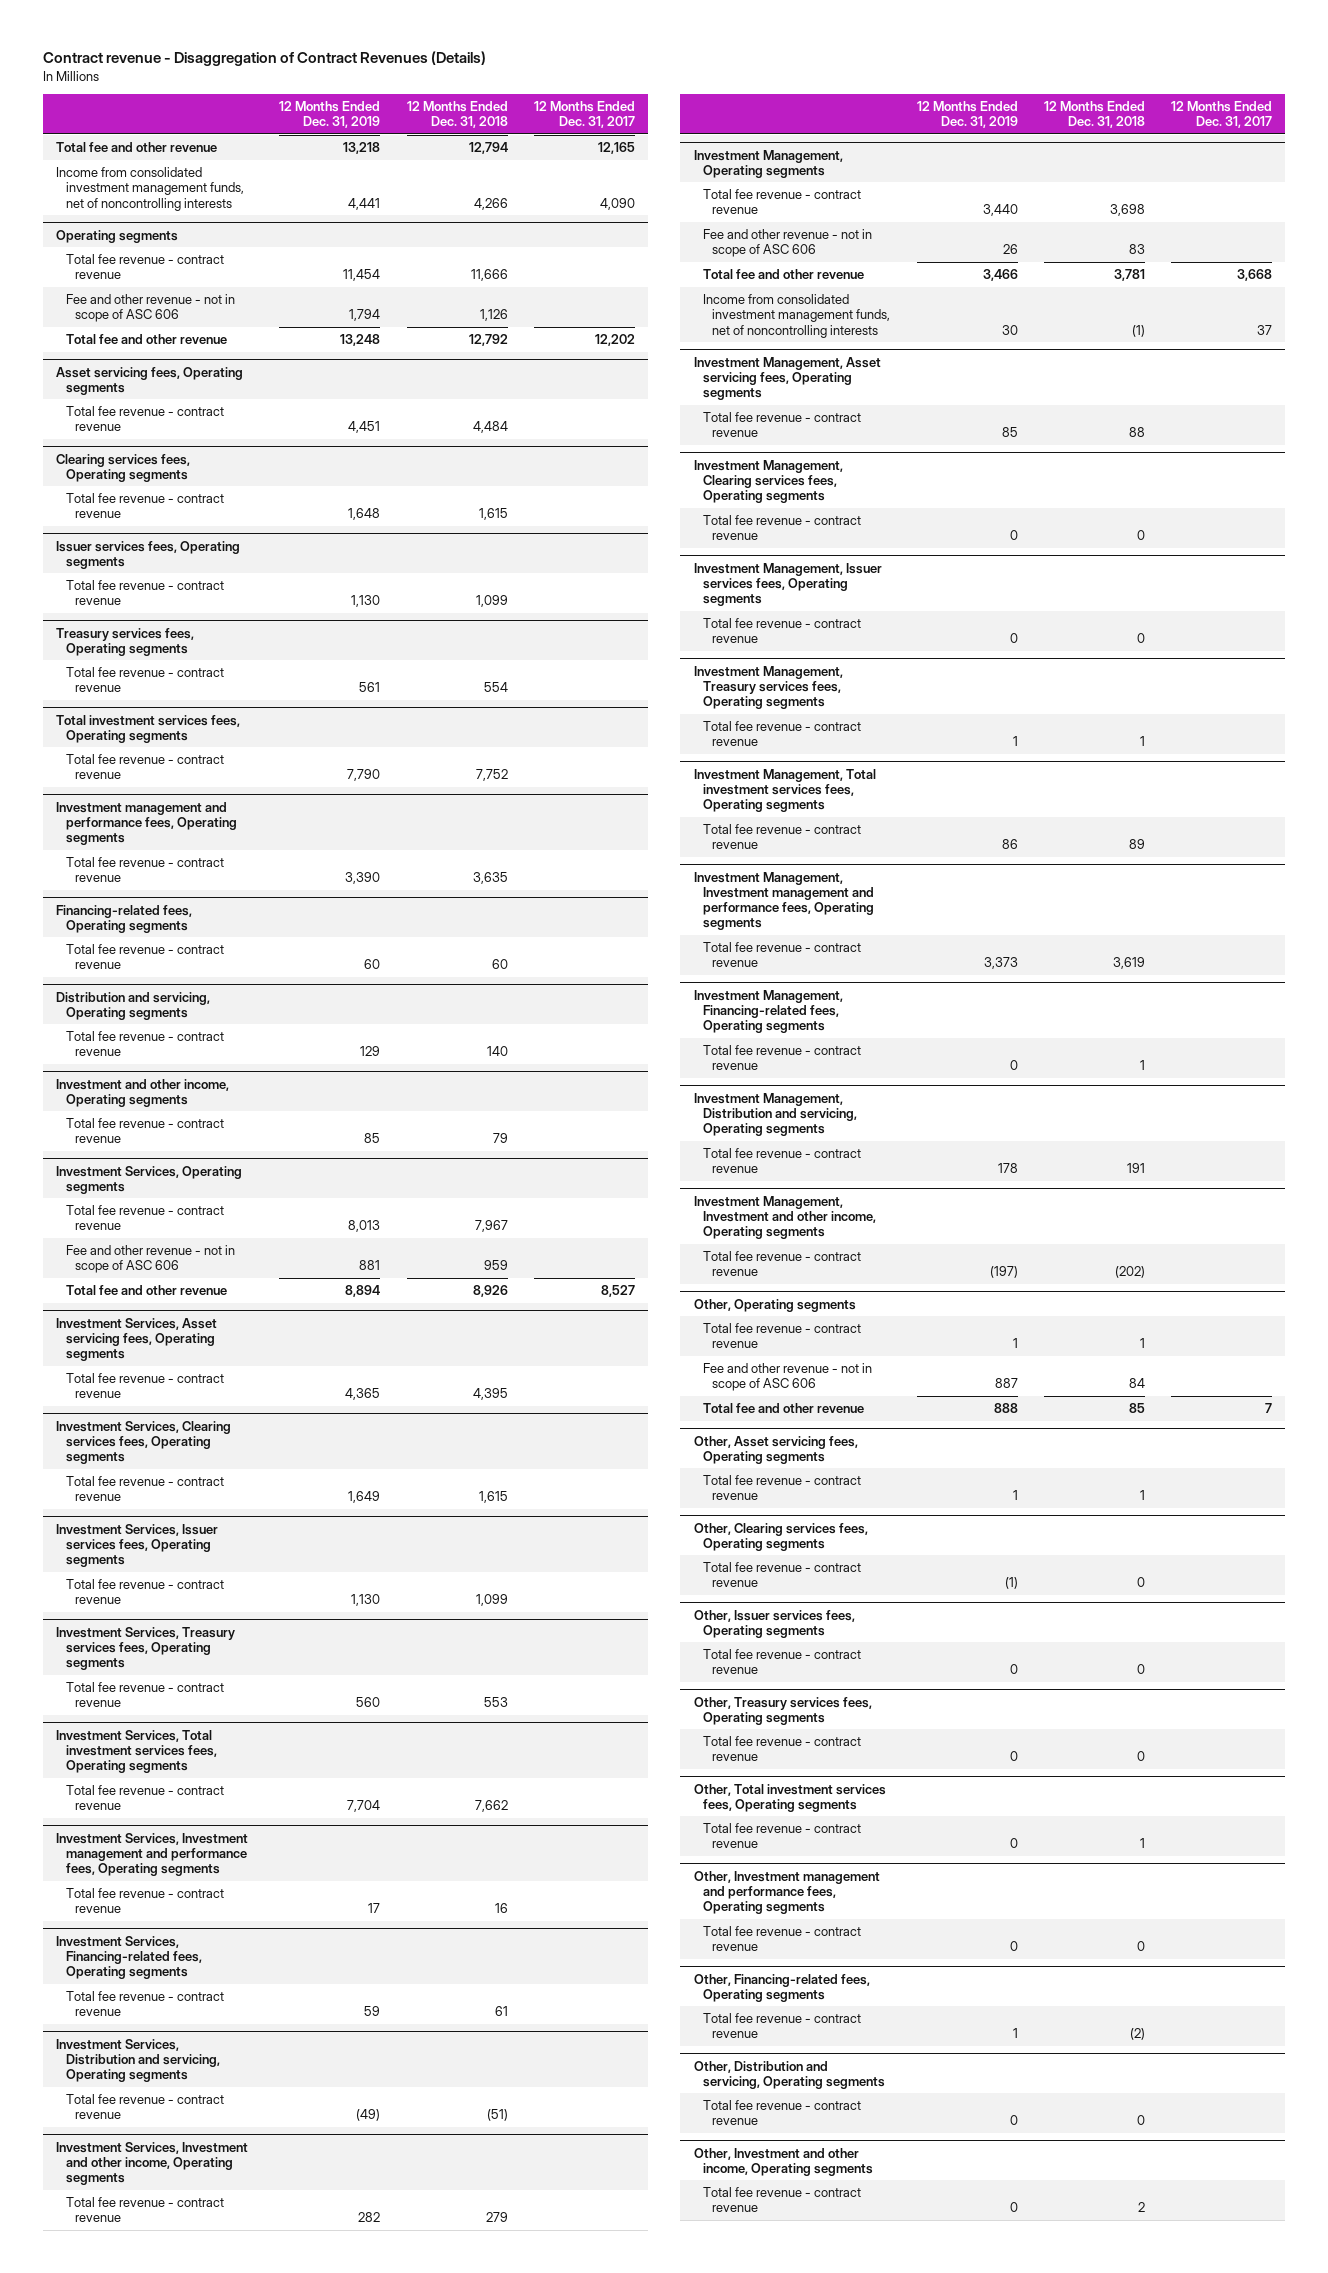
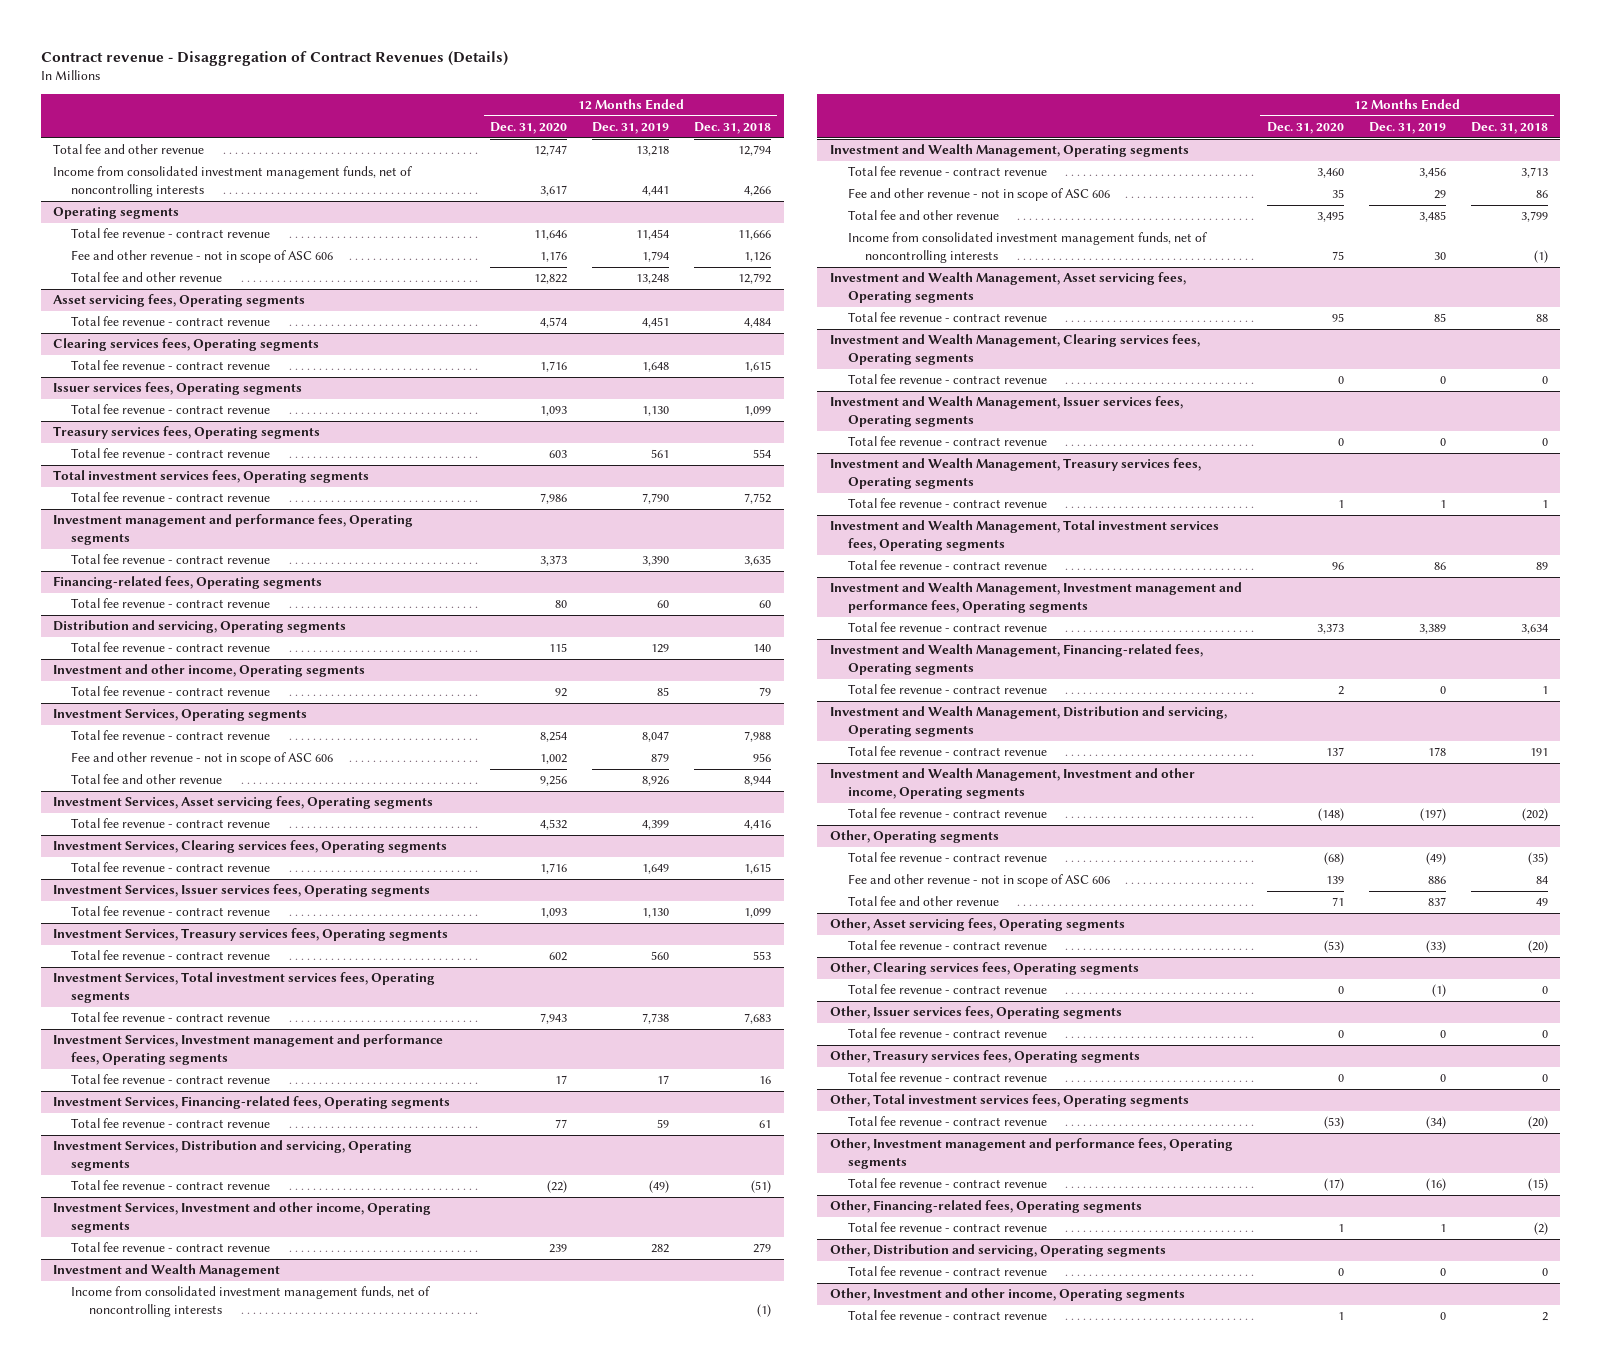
- | 12 Months Ended Dec. 31, 2019 | 12 Months Ended Dec. 31, 2018 | 12 Months Ended Dec. 31, 2017
+ | 12 Months Ended Dec. 31, 2020 | 12 Months Ended Dec. 31, 2019 | 12 Months Ended Dec. 31, 2018
@ Investment Services, Operating segments
- Total fee revenue - contract revenue | 8,013 | 7,967 |
- Fee and other revenue - not in scope of ASC 606 | 881 | 959 |
- Total fee and other revenue | 8,894 | 8,926 | 8,527
+ Total fee revenue - contract revenue | 8,254 | 8,047 | 7,988
+ Fee and other revenue - not in scope of ASC 606 | 1,002 | 879 | 956
+ Total fee and other revenue | 9,256 | 8,926 | 8,944
@ Investment Services, Asset servicing fees, Operating segments
- Total fee revenue - contract revenue | 4,365 | 4,395 |
+ Total fee revenue - contract revenue | 4,532 | 4,399 | 4,416
@ Investment Services, Total investment services fees, Operating segments
- Total fee revenue - contract revenue | 7,704 | 7,662 |
+ Total fee revenue - contract revenue | 7,943 | 7,738 | 7,683
- Investment Management, Operating segments
- Total fee revenue - contract revenue | 3,440 | 3,698 |
- Fee and other revenue - not in scope of ASC 606 | 26 | 83 |
- Total fee and other revenue | 3,466 | 3,781 | 3,668
+ Investment and Wealth Management
+ Income from consolidated investment management funds, net of noncontrolling interests | | | (1)
+ Investment and Wealth Management, Operating segments
+ Total fee revenue - contract revenue | 3,460 | 3,456 | 3,713
+ Fee and other revenue - not in scope of ASC 606 | 35 | 29 | 86
+ Total fee and other revenue | 3,495 | 3,485 | 3,799
- Investment Management, Asset servicing fees, Operating segments
+ Investment and Wealth Management, Asset servicing fees, Operating segments
- Investment Management, Clearing services fees, Operating segments
+ Investment and Wealth Management, Clearing services fees, Operating segments
- Investment Management, Issuer services fees, Operating segments
+ Investment and Wealth Management, Issuer services fees, Operating segments
- Investment Management, Treasury services fees, Operating segments
+ Investment and Wealth Management, Treasury services fees, Operating segments
- Investment Management, Total investment services fees, Operating segments
+ Investment and Wealth Management, Total investment services fees, Operating segments
- Investment Management, Investment management and performance fees, Operating segments
- Total fee revenue - contract revenue | 3,373 | 3,619 |
- Investment Management, Financing-related fees, Operating segments
+ Investment and Wealth Management, Investment management and performance fees, Operating segments
+ Total fee revenue - contract revenue | 3,373 | 3,389 | 3,634
+ Investment and Wealth Management, Financing-related fees, Operating segments
- Investment Management, Distribution and servicing, Operating segments
+ Investment and Wealth Management, Distribution and servicing, Operating segments
- Investment Management, Investment and other income, Operating segments
+ Investment and Wealth Management, Investment and other income, Operating segments
@ Other, Operating segments
- Total fee revenue - contract revenue | 1 | 1 |
- Fee and other revenue - not in scope of ASC 606 | 887 | 84 |
- Total fee and other revenue | 888 | 85 | 7
+ Total fee revenue - contract revenue | (68) | (49) | (35)
+ Fee and other revenue - not in scope of ASC 606 | 139 | 886 | 84
+ Total fee and other revenue | 71 | 837 | 49
@ Other, Asset servicing fees, Operating segments
- Total fee revenue - contract revenue | 1 | 1 |
+ Total fee revenue - contract revenue | (53) | (33) | (20)
@ Other, Total investment services fees, Operating segments
- Total fee revenue - contract revenue | 0 | 1 |
+ Total fee revenue - contract revenue | (53) | (34) | (20)
@ Other, Investment management and performance fees, Operating segments
- Total fee revenue - contract revenue | 0 | 0 |
+ Total fee revenue - contract revenue | (17) | (16) | (15)

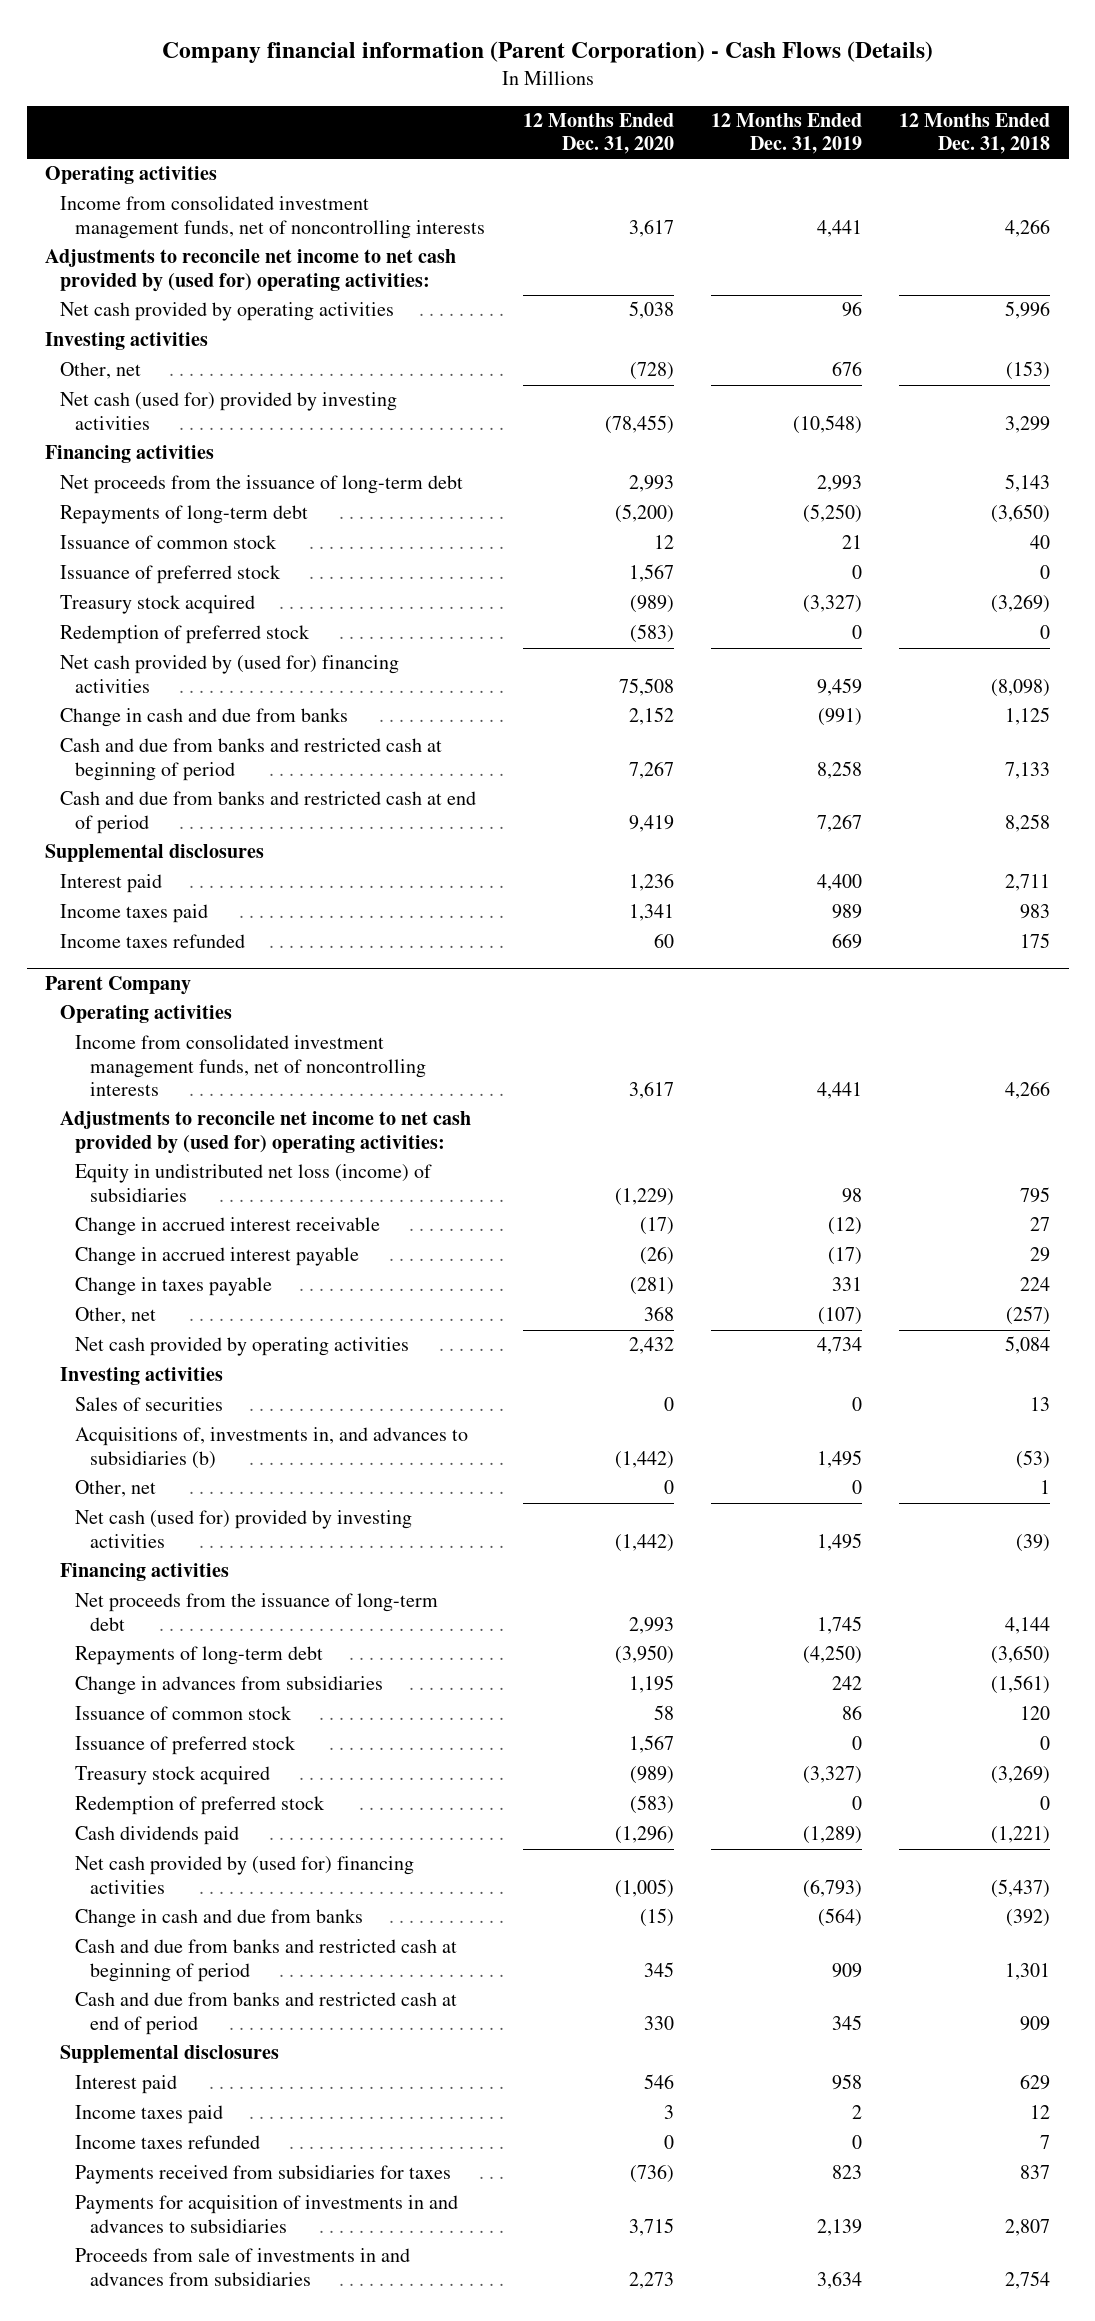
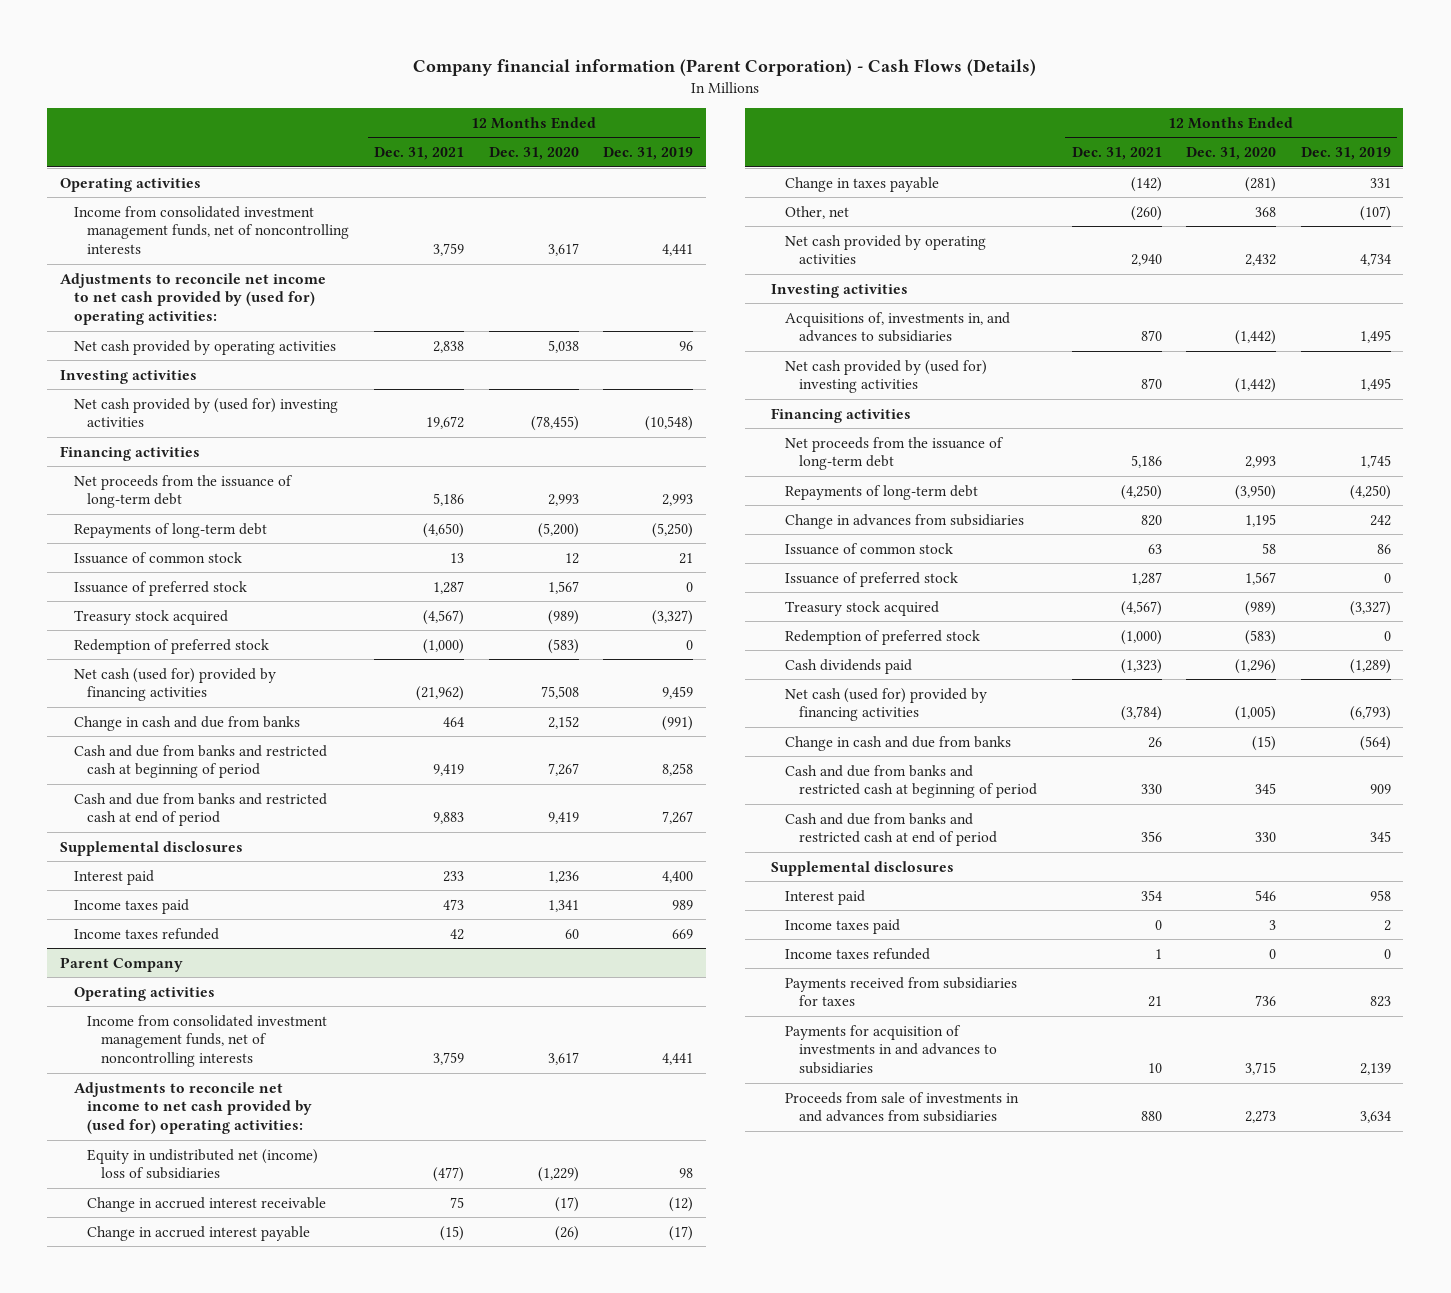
- | 12 Months Ended Dec. 31, 2020 | 12 Months Ended Dec. 31, 2019 | 12 Months Ended Dec. 31, 2018
+ | 12 Months Ended Dec. 31, 2021 | 12 Months Ended Dec. 31, 2020 | 12 Months Ended Dec. 31, 2019
- Other, net | (728) | 676 | (153)
- Net cash (used for) provided by investing activities | (78,455) | (10,548) | 3,299
+ Net cash provided by (used for) investing activities | 19,672 | (78,455) | (10,548)
- Net cash provided by (used for) financing activities | 75,508 | 9,459 | (8,098)
+ Net cash (used for) provided by financing activities | (21,962) | 75,508 | 9,459
@ Parent Company
- Equity in undistributed net loss (income) of subsidiaries | (1,229) | 98 | 795
+ Equity in undistributed net (income) loss of subsidiaries | (477) | (1,229) | 98
- Sales of securities | 0 | 0 | 13
- Acquisitions of, investments in, and advances to subsidiaries (b) | (1,442) | 1,495 | (53)
- Other, net | 0 | 0 | 1
- Net cash (used for) provided by investing activities | (1,442) | 1,495 | (39)
+ Acquisitions of, investments in, and advances to subsidiaries | 870 | (1,442) | 1,495
+ Net cash provided by (used for) investing activities | 870 | (1,442) | 1,495
- Net cash provided by (used for) financing activities | (1,005) | (6,793) | (5,437)
+ Net cash (used for) provided by financing activities | (3,784) | (1,005) | (6,793)
- Payments received from subsidiaries for taxes | (736) | 823 | 837
+ Payments received from subsidiaries for taxes | 21 | 736 | 823

